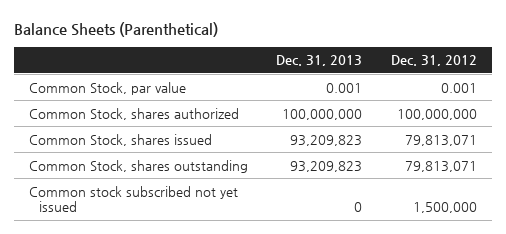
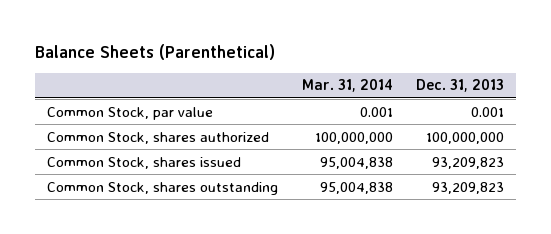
- | Dec. 31, 2013 | Dec. 31, 2012
+ | Mar. 31, 2014 | Dec. 31, 2013
- Common stock subscribed not yet issued | 0 | 1,500,000

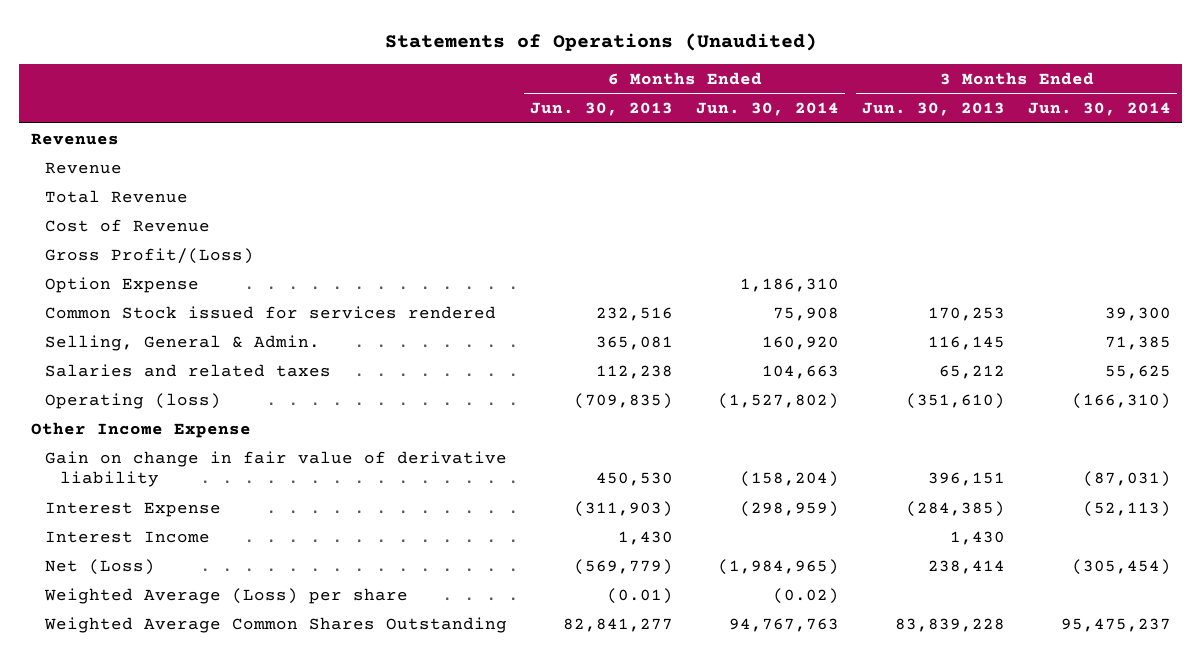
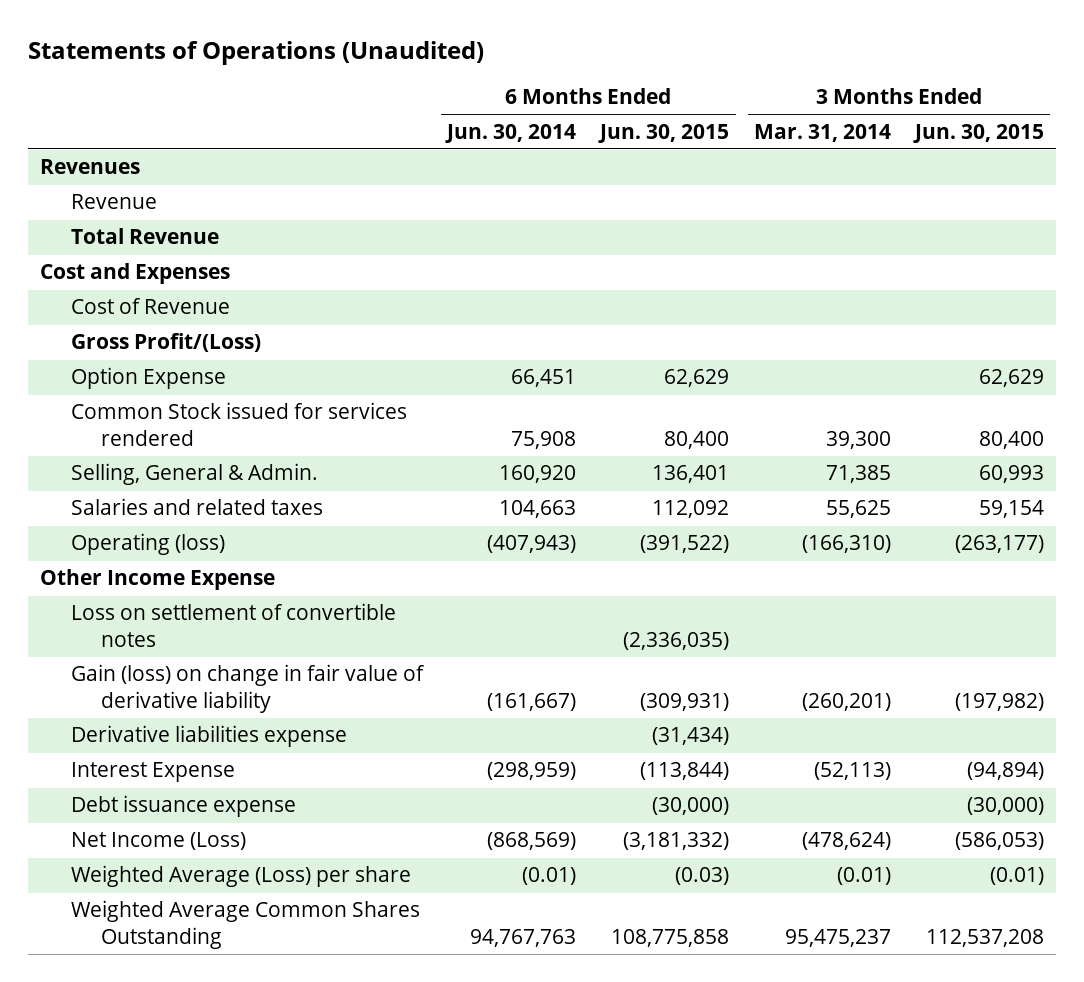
- | 6 Months Ended Jun. 30, 2013 | 6 Months Ended Jun. 30, 2014 | 3 Months Ended Jun. 30, 2013 | 3 Months Ended Jun. 30, 2014
+ | 6 Months Ended Jun. 30, 2014 | 6 Months Ended Jun. 30, 2015 | 3 Months Ended Mar. 31, 2014 | 3 Months Ended Jun. 30, 2015
+ Cost and Expenses
- Option Expense | | 1,186,310 | |
+ Option Expense | 66,451 | 62,629 | | 62,629
- Operating (loss) | (709,835) | (1,527,802) | (351,610) | (166,310)
+ Operating (loss) | (407,943) | (391,522) | (166,310) | (263,177)
- Gain on change in fair value of derivative liability | 450,530 | (158,204) | 396,151 | (87,031)
+ Loss on settlement of convertible notes | | (2,336,035) | |
+ Gain (loss) on change in fair value of derivative liability | (161,667) | (309,931) | (260,201) | (197,982)
+ Derivative liabilities expense | | (31,434) | |
- Interest Income | 1,430 | | 1,430 |
- Net (Loss) | (569,779) | (1,984,965) | 238,414 | (305,454)
- Weighted Average (Loss) per share | (0.01) | (0.02) | |
+ Debt issuance expense | | (30,000) | | (30,000)
+ Net Income (Loss) | (868,569) | (3,181,332) | (478,624) | (586,053)
+ Weighted Average (Loss) per share | (0.01) | (0.03) | (0.01) | (0.01)

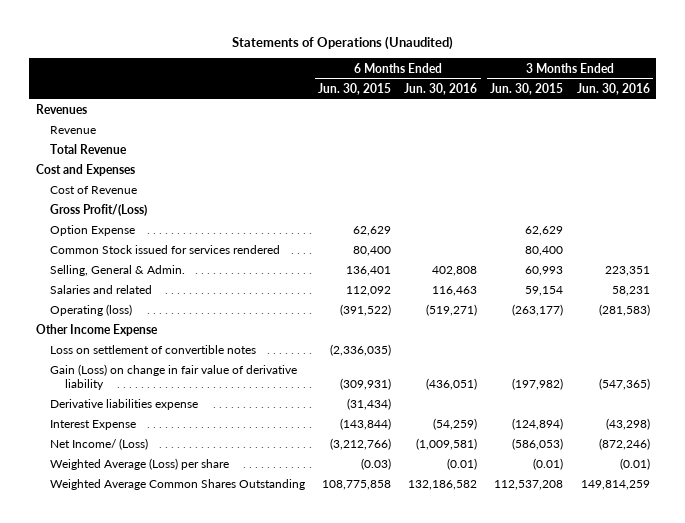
- | 6 Months Ended Jun. 30, 2014 | 6 Months Ended Jun. 30, 2015 | 3 Months Ended Mar. 31, 2014 | 3 Months Ended Jun. 30, 2015
+ | 6 Months Ended Jun. 30, 2015 | 6 Months Ended Jun. 30, 2016 | 3 Months Ended Jun. 30, 2015 | 3 Months Ended Jun. 30, 2016
- Salaries and related taxes | 104,663 | 112,092 | 55,625 | 59,154
+ Salaries and related | 112,092 | 116,463 | 59,154 | 58,231
- Gain (loss) on change in fair value of derivative liability | (161,667) | (309,931) | (260,201) | (197,982)
+ Gain (Loss) on change in fair value of derivative liability | (309,931) | (436,051) | (197,982) | (547,365)
- Interest Expense | (298,959) | (113,844) | (52,113) | (94,894)
- Debt issuance expense | | (30,000) | | (30,000)
- Net Income (Loss) | (868,569) | (3,181,332) | (478,624) | (586,053)
+ Interest Expense | (143,844) | (54,259) | (124,894) | (43,298)
+ Net Income/ (Loss) | (3,212,766) | (1,009,581) | (586,053) | (872,246)

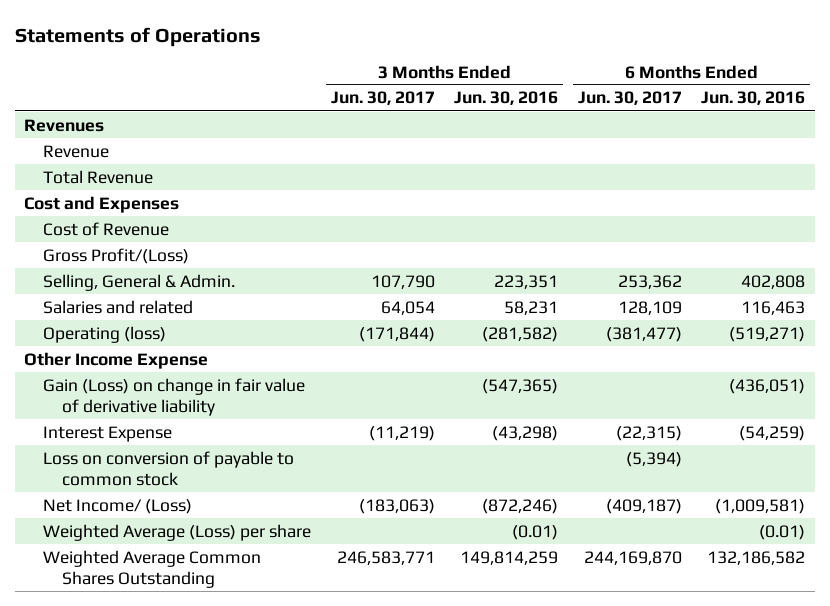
- Statements of Operations (Unaudited)
+ Statements of Operations
- | 6 Months Ended Jun. 30, 2015 | 6 Months Ended Jun. 30, 2016 | 3 Months Ended Jun. 30, 2015 | 3 Months Ended Jun. 30, 2016
+ | 3 Months Ended Jun. 30, 2017 | 3 Months Ended Jun. 30, 2016 | 6 Months Ended Jun. 30, 2017 | 6 Months Ended Jun. 30, 2016
- Option Expense | 62,629 | | 62,629 |
- Common Stock issued for services rendered | 80,400 | | 80,400 |
- Operating (loss) | (391,522) | (519,271) | (263,177) | (281,583)
+ Operating (loss) | (171,844) | (281,582) | (381,477) | (519,271)
- Loss on settlement of convertible notes | (2,336,035) | | |
- Derivative liabilities expense | (31,434) | | |
+ Loss on conversion of payable to common stock | | | (5,394) |

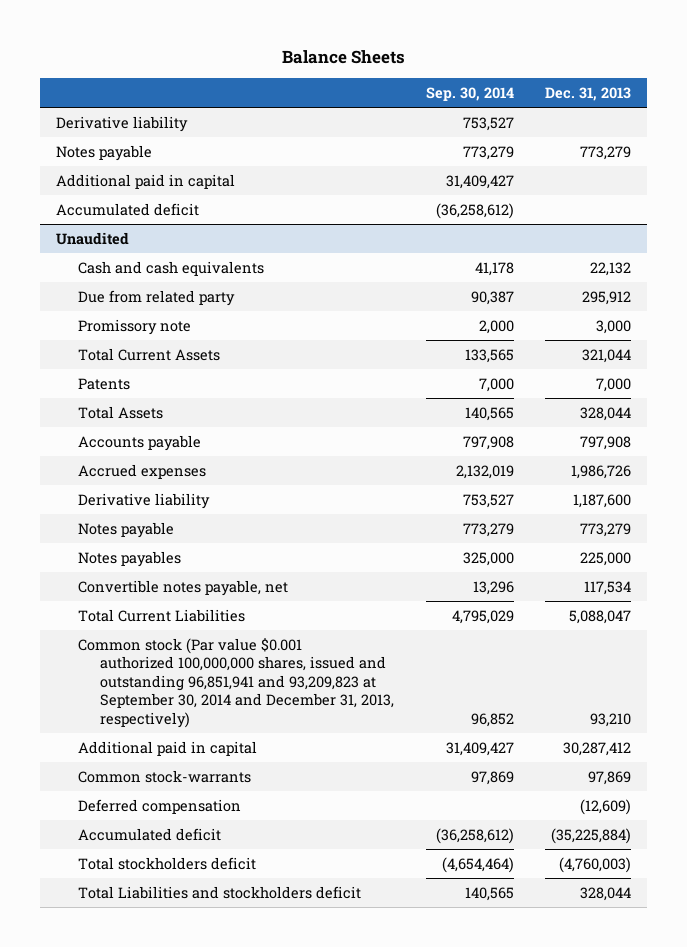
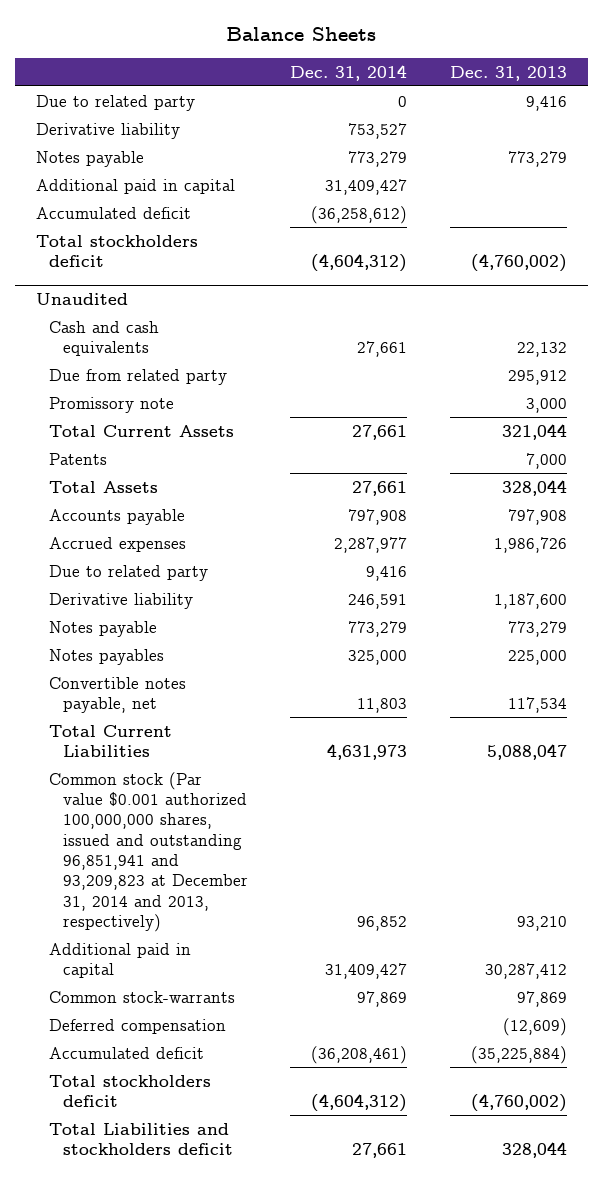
- | Sep. 30, 2014 | Dec. 31, 2013
+ | Dec. 31, 2014 | Dec. 31, 2013
+ Due to related party | 0 | 9,416
+ Total stockholders deficit | (4,604,312) | (4,760,002)
@ Unaudited
+ Due to related party | 9,416 |
- Common stock (Par value $0.001 authorized 100,000,000 shares, issued and outstanding 96,851,941 and 93,209,823 at September 30, 2014 and December 31, 2013, respectively) | 96,852 | 93,210
+ Common stock (Par value $0.001 authorized 100,000,000 shares, issued and outstanding 96,851,941 and 93,209,823 at December 31, 2014 and 2013, respectively) | 96,852 | 93,210
- Total stockholders deficit | (4,654,464) | (4,760,003)
+ Total stockholders deficit | (4,604,312) | (4,760,002)

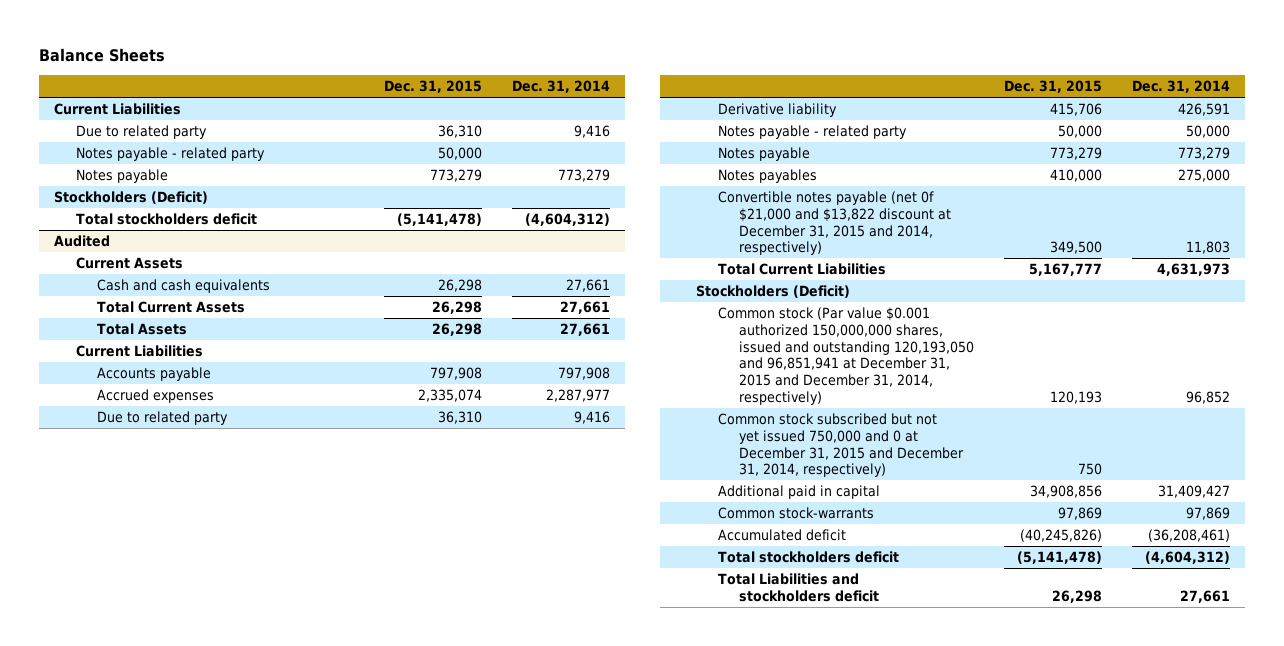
- | Dec. 31, 2014 | Dec. 31, 2013
+ | Dec. 31, 2015 | Dec. 31, 2014
- Due to related party | 0 | 9,416
- Derivative liability | 753,527 |
+ Current Liabilities
+ Due to related party | 36,310 | 9,416
+ Notes payable - related party | 50,000 |
- Additional paid in capital | 31,409,427 |
- Accumulated deficit | (36,258,612) |
+ Stockholders (Deficit)
- Unaudited
+ Audited
+ Current Assets
- Due from related party | | 295,912
- Promissory note | | 3,000
- Patents | | 7,000
+ Current Liabilities
- Derivative liability | 246,591 | 1,187,600
+ Derivative liability | 415,706 | 426,591
+ Notes payable - related party | 50,000 | 50,000
- Notes payables | 325,000 | 225,000
- Convertible notes payable, net | 11,803 | 117,534
+ Notes payables | 410,000 | 275,000
+ Convertible notes payable (net 0f $21,000 and $13,822 discount at December 31, 2015 and 2014, respectively) | 349,500 | 11,803
- Common stock (Par value $0.001 authorized 100,000,000 shares, issued and outstanding 96,851,941 and 93,209,823 at December 31, 2014 and 2013, respectively) | 96,852 | 93,210
+ Stockholders (Deficit)
+ Common stock (Par value $0.001 authorized 150,000,000 shares, issued and outstanding 120,193,050 and 96,851,941 at December 31, 2015 and December 31, 2014, respectively) | 120,193 | 96,852
+ Common stock subscribed but not yet issued 750,000 and 0 at December 31, 2015 and December 31, 2014, respectively) | 750 |
- Deferred compensation | | (12,609)

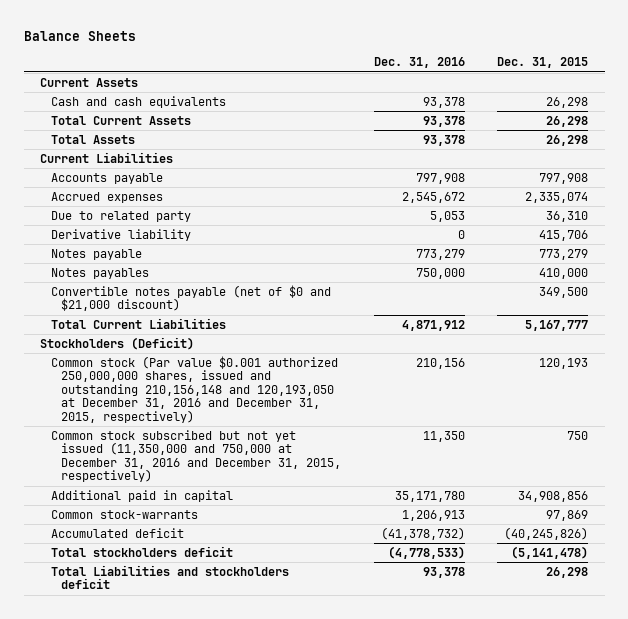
- | Dec. 31, 2015 | Dec. 31, 2014
+ | Dec. 31, 2016 | Dec. 31, 2015
- Current Liabilities
- Due to related party | 36,310 | 9,416
- Notes payable - related party | 50,000 |
- Notes payable | 773,279 | 773,279
- Stockholders (Deficit)
- Total stockholders deficit | (5,141,478) | (4,604,312)
- Audited
- Notes payable - related party | 50,000 | 50,000
- Convertible notes payable (net 0f $21,000 and $13,822 discount at December 31, 2015 and 2014, respectively) | 349,500 | 11,803
+ Convertible notes payable (net of $0 and $21,000 discount) | | 349,500
- Common stock (Par value $0.001 authorized 150,000,000 shares, issued and outstanding 120,193,050 and 96,851,941 at December 31, 2015 and December 31, 2014, respectively) | 120,193 | 96,852
- Common stock subscribed but not yet issued 750,000 and 0 at December 31, 2015 and December 31, 2014, respectively) | 750 |
+ Common stock (Par value $0.001 authorized 250,000,000 shares, issued and outstanding 210,156,148 and 120,193,050 at December 31, 2016 and December 31, 2015, respectively) | 210,156 | 120,193
+ Common stock subscribed but not yet issued (11,350,000 and 750,000 at December 31, 2016 and December 31, 2015, respectively) | 11,350 | 750

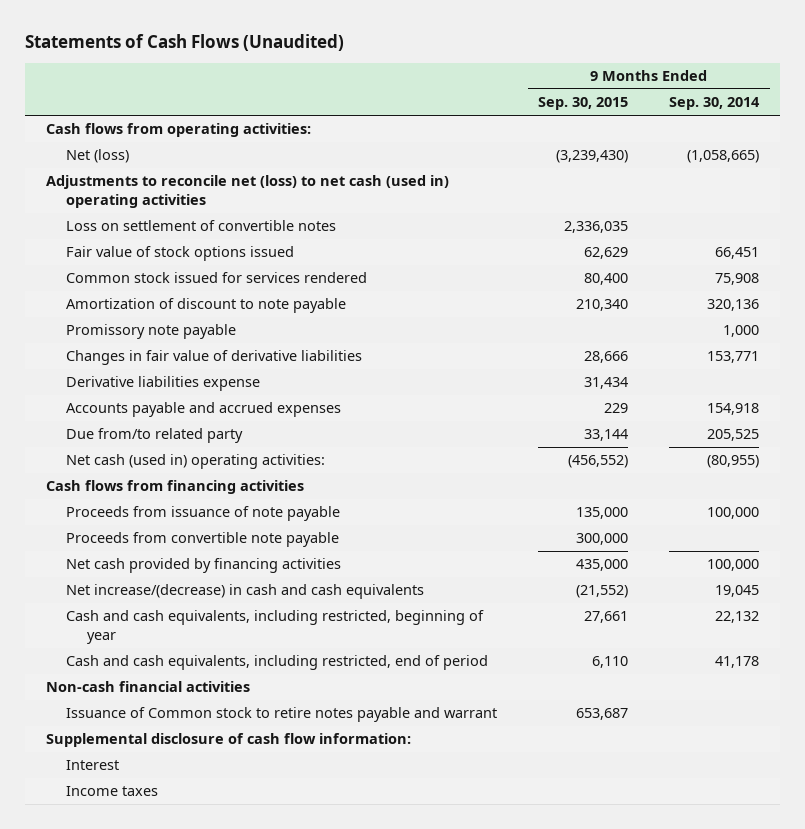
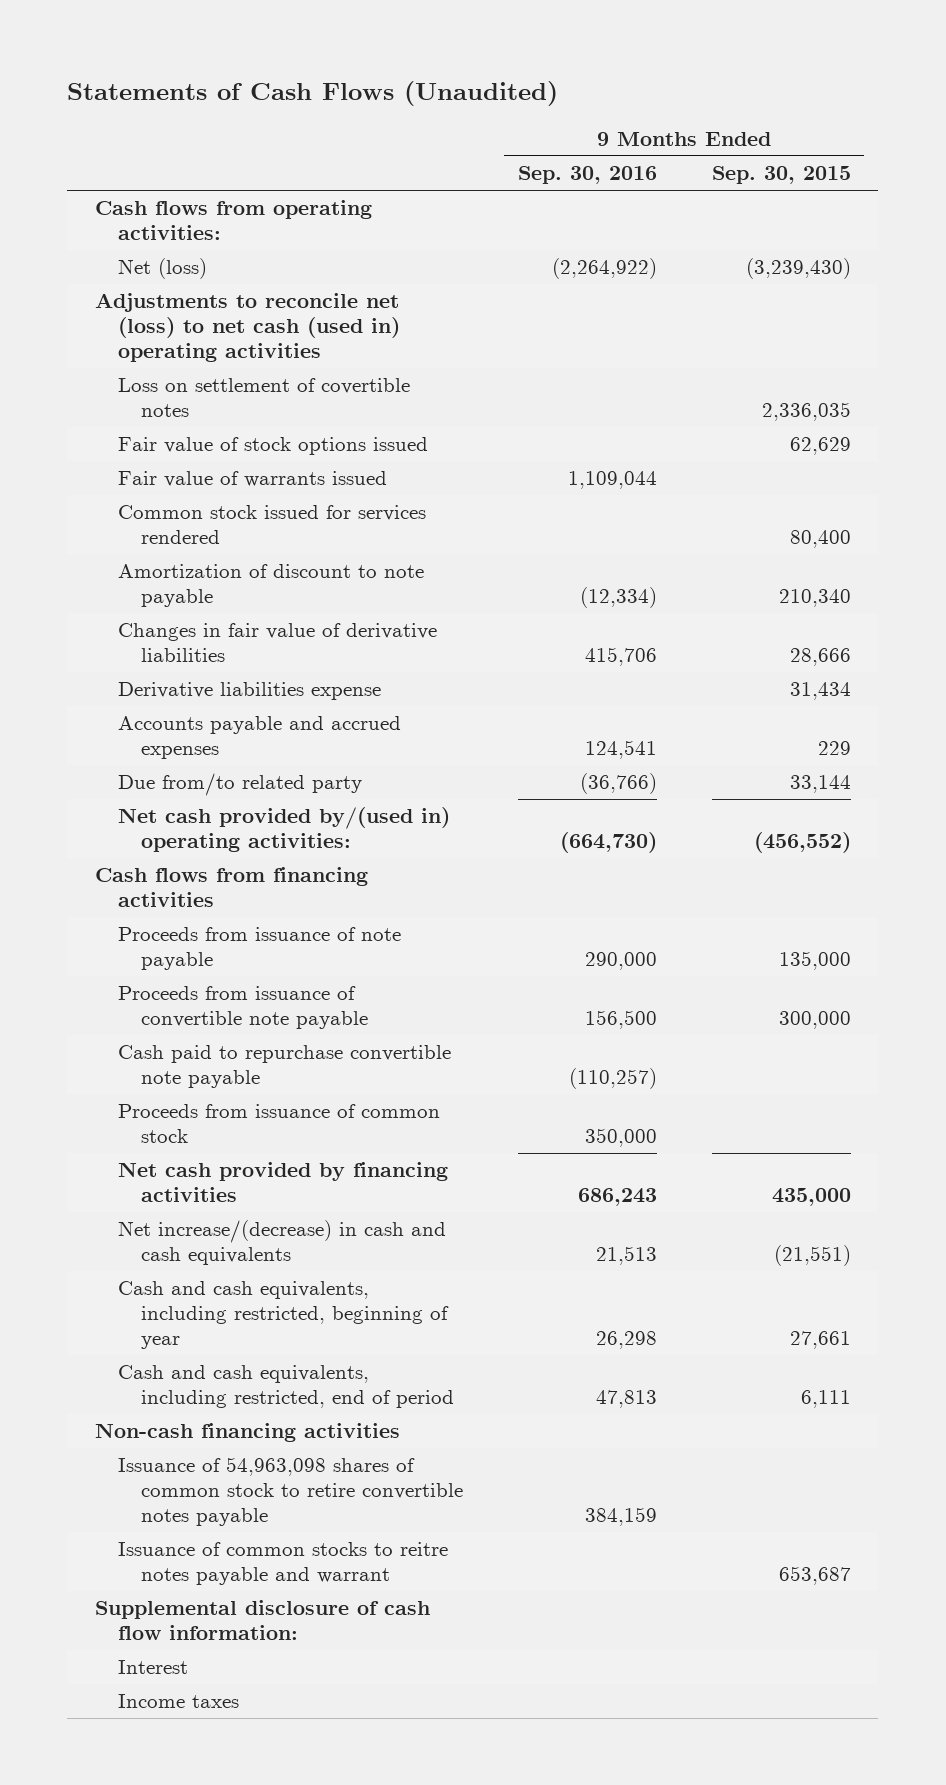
- | 9 Months Ended Sep. 30, 2015 | 9 Months Ended Sep. 30, 2014
+ | 9 Months Ended Sep. 30, 2016 | 9 Months Ended Sep. 30, 2015
- Loss on settlement of convertible notes | 2,336,035 |
+ Loss on settlement of covertible notes | | 2,336,035
+ Fair value of warrants issued | 1,109,044 |
- Promissory note payable | | 1,000
- Net cash (used in) operating activities: | (456,552) | (80,955)
+ Net cash provided by/(used in) operating activities: | (664,730) | (456,552)
- Proceeds from convertible note payable | 300,000 |
+ Proceeds from issuance of convertible note payable | 156,500 | 300,000
+ Cash paid to repurchase convertible note payable | (110,257) |
+ Proceeds from issuance of common stock | 350,000 |
- Net increase/(decrease) in cash and cash equivalents | (21,552) | 19,045
+ Net increase/(decrease) in cash and cash equivalents | 21,513 | (21,551)
- Cash and cash equivalents, including restricted, end of period | 6,110 | 41,178
- Non-cash financial activities
- Issuance of Common stock to retire notes payable and warrant | 653,687 |
+ Cash and cash equivalents, including restricted, end of period | 47,813 | 6,111
+ Non-cash financing activities
+ Issuance of 54,963,098 shares of common stock to retire convertible notes payable | 384,159 |
+ Issuance of common stocks to reitre notes payable and warrant | | 653,687

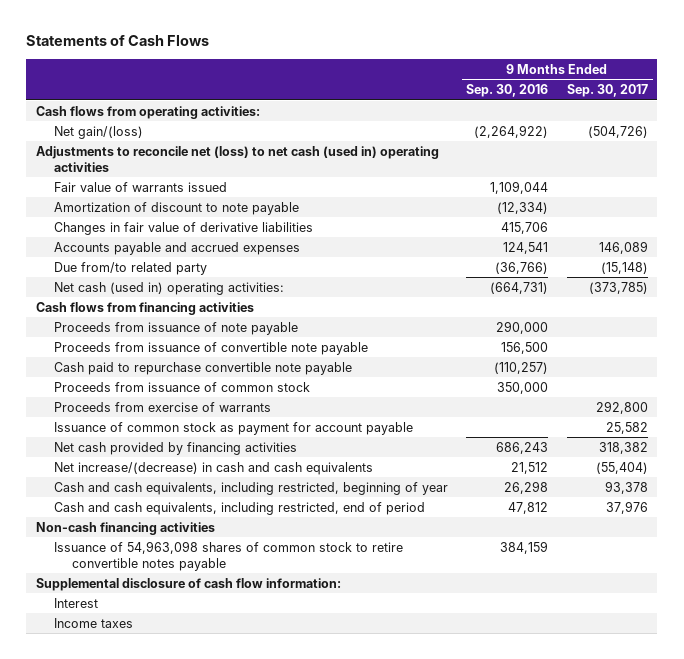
- Statements of Cash Flows (Unaudited)
+ Statements of Cash Flows
- | 9 Months Ended Sep. 30, 2016 | 9 Months Ended Sep. 30, 2015
+ | 9 Months Ended Sep. 30, 2016 | 9 Months Ended Sep. 30, 2017
- Net (loss) | (2,264,922) | (3,239,430)
+ Net gain/(loss) | (2,264,922) | (504,726)
- Loss on settlement of covertible notes | | 2,336,035
- Fair value of stock options issued | | 62,629
- Common stock issued for services rendered | | 80,400
- Derivative liabilities expense | | 31,434
- Net cash provided by/(used in) operating activities: | (664,730) | (456,552)
+ Net cash (used in) operating activities: | (664,731) | (373,785)
+ Proceeds from exercise of warrants | | 292,800
+ Issuance of common stock as payment for account payable | | 25,582
- Net increase/(decrease) in cash and cash equivalents | 21,513 | (21,551)
+ Net increase/(decrease) in cash and cash equivalents | 21,512 | (55,404)
- Cash and cash equivalents, including restricted, end of period | 47,813 | 6,111
+ Cash and cash equivalents, including restricted, end of period | 47,812 | 37,976
- Issuance of common stocks to reitre notes payable and warrant | | 653,687

